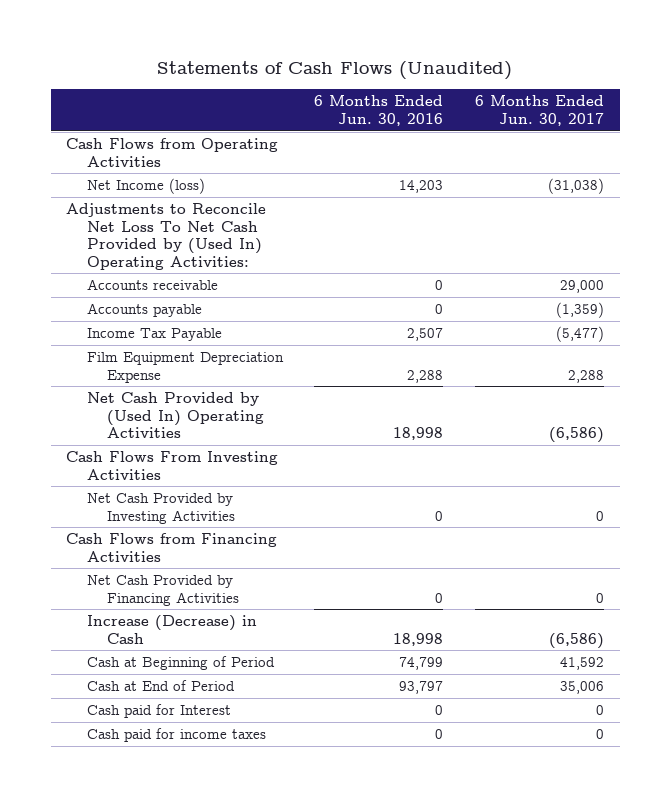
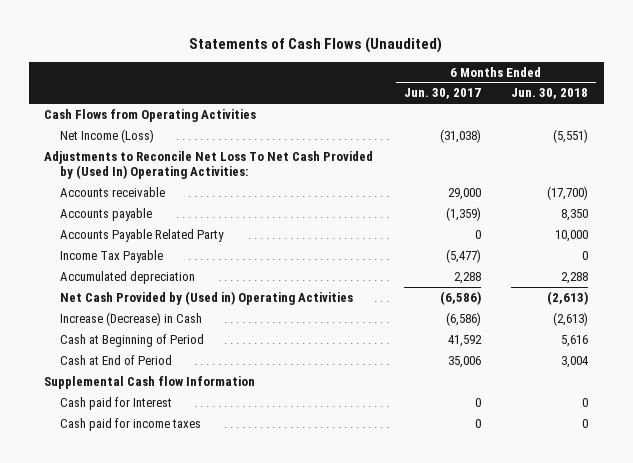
- | 6 Months Ended Jun. 30, 2016 | 6 Months Ended Jun. 30, 2017
+ | 6 Months Ended Jun. 30, 2017 | 6 Months Ended Jun. 30, 2018
- Net Income (loss) | 14,203 | (31,038)
+ Net Income (Loss) | (31,038) | (5,551)
+ Accounts Payable Related Party | 0 | 10,000
- Film Equipment Depreciation Expense | 2,288 | 2,288
- Net Cash Provided by (Used In) Operating Activities | 18,998 | (6,586)
- Cash Flows From Investing Activities
- Net Cash Provided by Investing Activities | 0 | 0
- Cash Flows from Financing Activities
- Net Cash Provided by Financing Activities | 0 | 0
+ Accumulated depreciation | 2,288 | 2,288
+ Net Cash Provided by (Used in) Operating Activities | (6,586) | (2,613)
+ Supplemental Cash flow Information

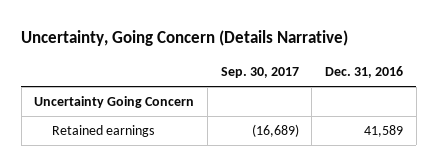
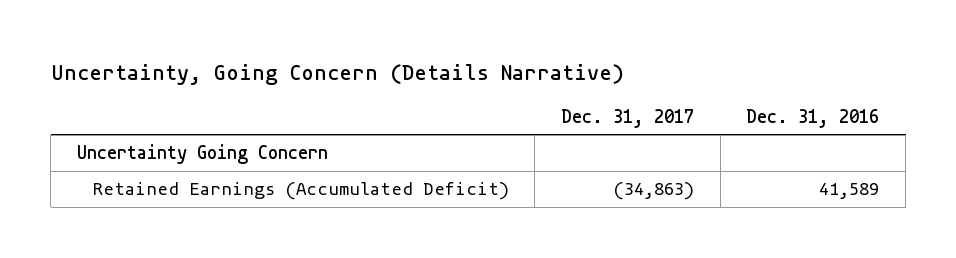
- | Sep. 30, 2017 | Dec. 31, 2016
+ | Dec. 31, 2017 | Dec. 31, 2016
- Retained earnings | (16,689) | 41,589
+ Retained Earnings (Accumulated Deficit) | (34,863) | 41,589

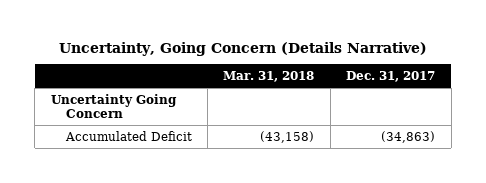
- | Dec. 31, 2017 | Dec. 31, 2016
+ | Mar. 31, 2018 | Dec. 31, 2017
- Retained Earnings (Accumulated Deficit) | (34,863) | 41,589
+ Accumulated Deficit | (43,158) | (34,863)

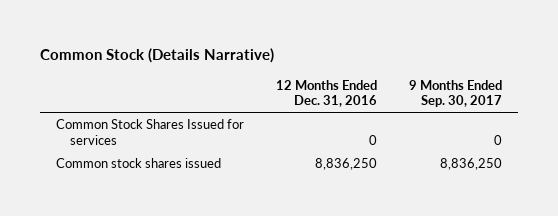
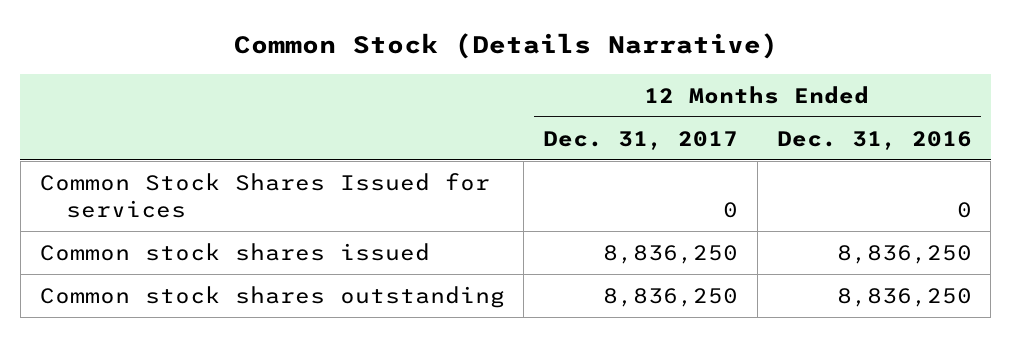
- | 12 Months Ended Dec. 31, 2016 | 9 Months Ended Sep. 30, 2017
+ | 12 Months Ended Dec. 31, 2017 | 12 Months Ended Dec. 31, 2016
+ Common stock shares outstanding | 8,836,250 | 8,836,250

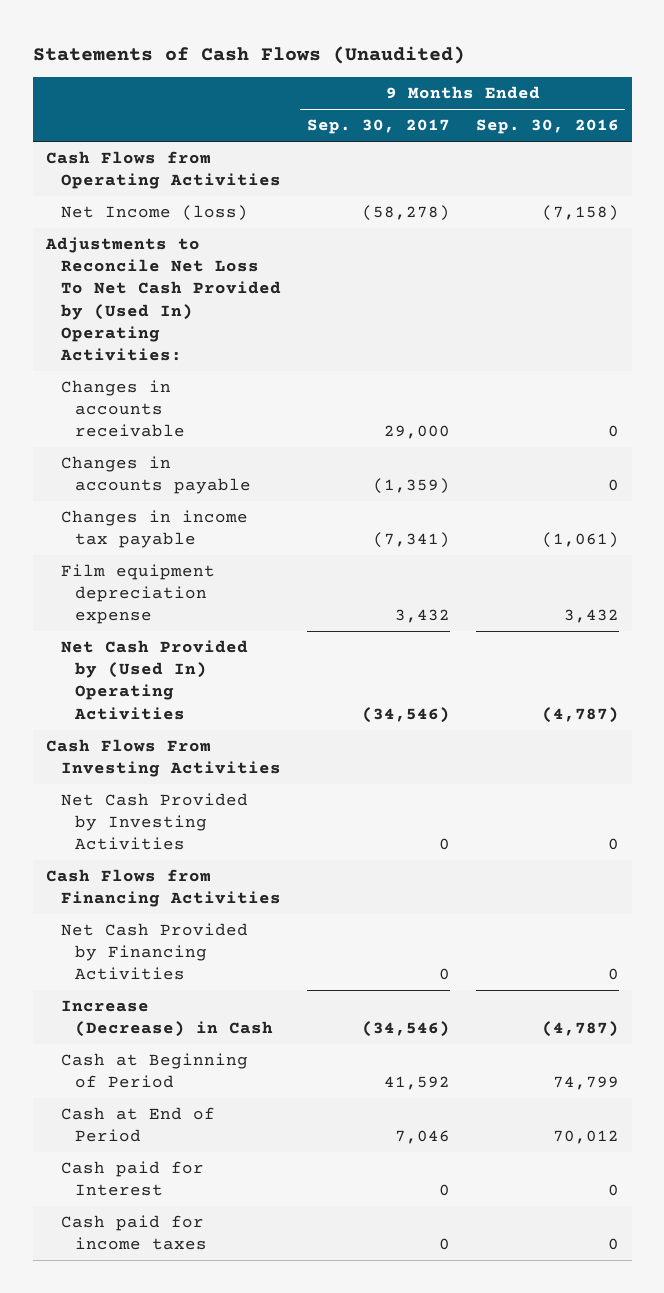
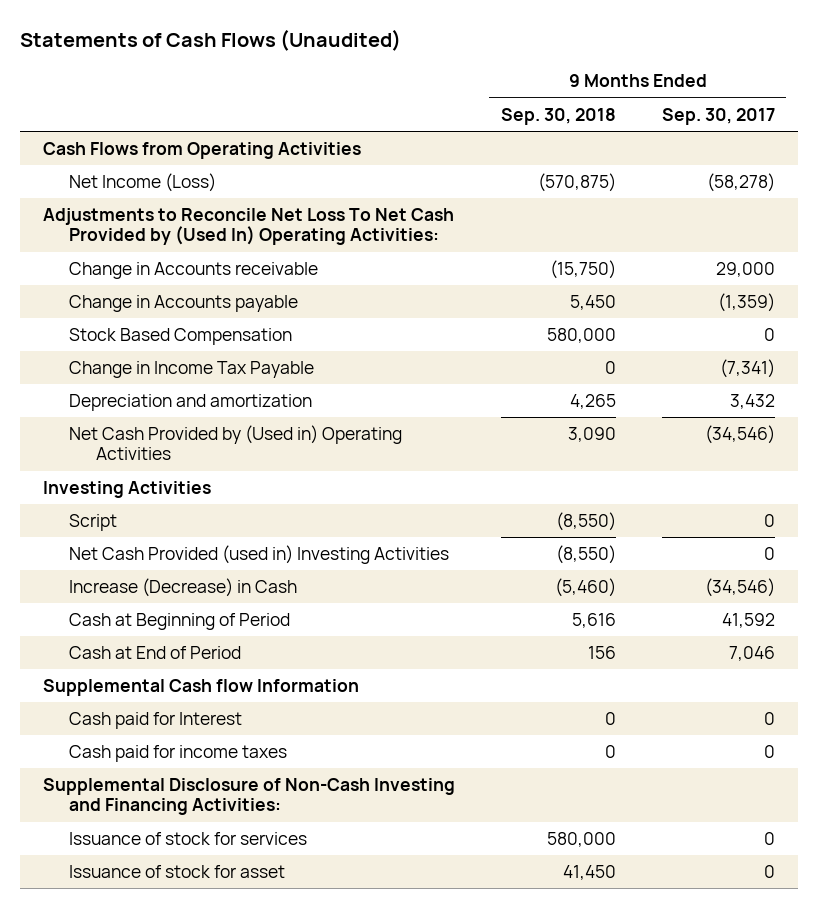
- | 9 Months Ended Sep. 30, 2017 | 9 Months Ended Sep. 30, 2016
+ | 9 Months Ended Sep. 30, 2018 | 9 Months Ended Sep. 30, 2017
- Net Income (loss) | (58,278) | (7,158)
+ Net Income (Loss) | (570,875) | (58,278)
- Changes in accounts receivable | 29,000 | 0
- Changes in accounts payable | (1,359) | 0
- Changes in income tax payable | (7,341) | (1,061)
- Film equipment depreciation expense | 3,432 | 3,432
- Net Cash Provided by (Used In) Operating Activities | (34,546) | (4,787)
- Cash Flows From Investing Activities
- Net Cash Provided by Investing Activities | 0 | 0
- Cash Flows from Financing Activities
- Net Cash Provided by Financing Activities | 0 | 0
+ Change in Accounts receivable | (15,750) | 29,000
+ Change in Accounts payable | 5,450 | (1,359)
+ Stock Based Compensation | 580,000 | 0
+ Change in Income Tax Payable | 0 | (7,341)
+ Depreciation and amortization | 4,265 | 3,432
+ Net Cash Provided by (Used in) Operating Activities | 3,090 | (34,546)
+ Investing Activities
+ Script | (8,550) | 0
+ Net Cash Provided (used in) Investing Activities | (8,550) | 0
+ Supplemental Cash flow Information
+ Supplemental Disclosure of Non-Cash Investing and Financing Activities:
+ Issuance of stock for services | 580,000 | 0
+ Issuance of stock for asset | 41,450 | 0

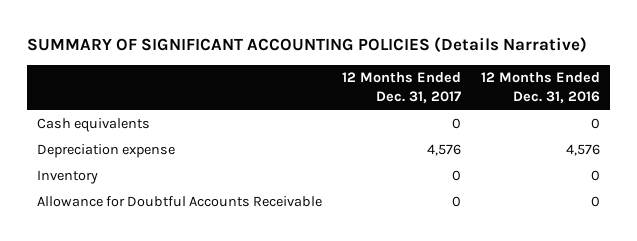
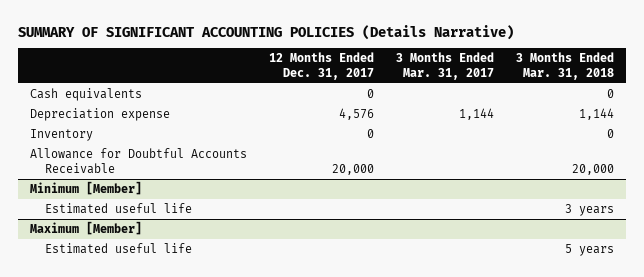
- | 12 Months Ended Dec. 31, 2017 | 12 Months Ended Dec. 31, 2016
+ | 12 Months Ended Dec. 31, 2017 | 3 Months Ended Mar. 31, 2017 | 3 Months Ended Mar. 31, 2018
- Allowance for Doubtful Accounts Receivable | 0 | 0
+ Allowance for Doubtful Accounts Receivable | 20,000 | | 20,000
+ Minimum [Member]
+ Estimated useful life | | | 3 years
+ Maximum [Member]
+ Estimated useful life | | | 5 years

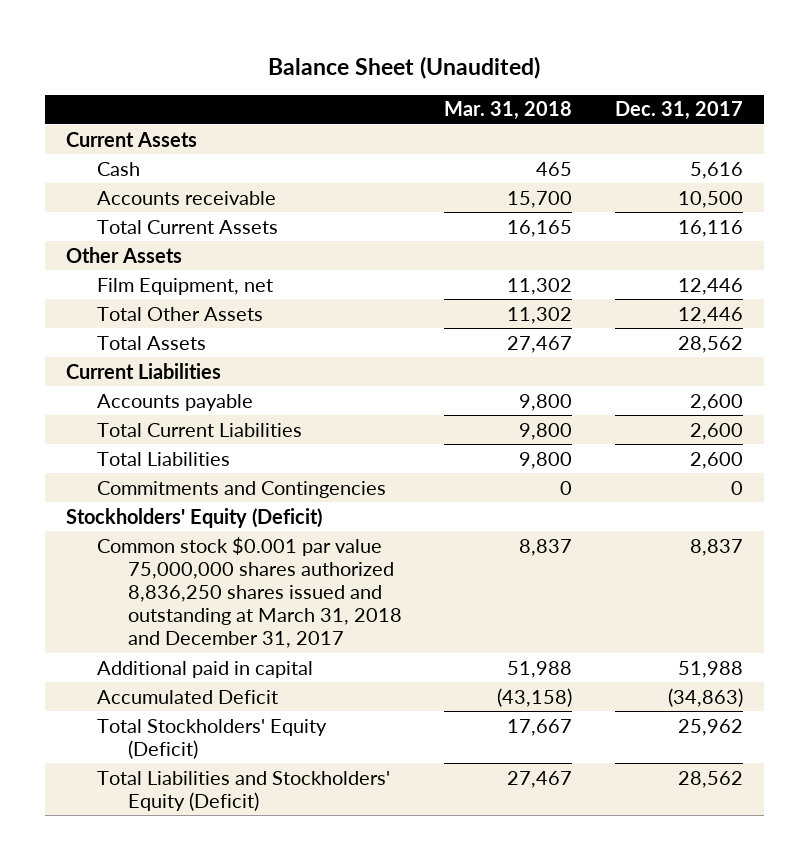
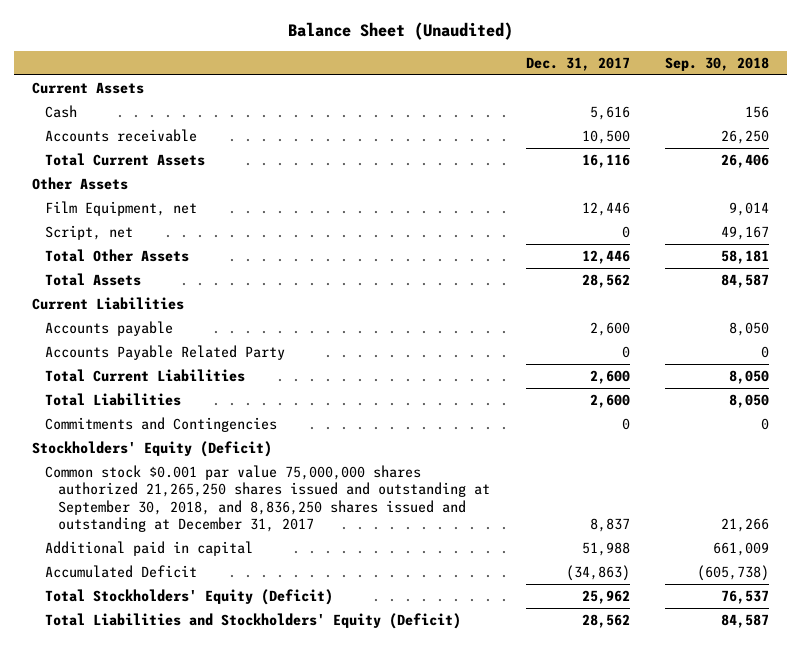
- | Mar. 31, 2018 | Dec. 31, 2017
+ | Dec. 31, 2017 | Sep. 30, 2018
+ Script, net | 0 | 49,167
+ Accounts Payable Related Party | 0 | 0
- Common stock $0.001 par value 75,000,000 shares authorized 8,836,250 shares issued and outstanding at March 31, 2018 and December 31, 2017 | 8,837 | 8,837
+ Common stock $0.001 par value 75,000,000 shares authorized 21,265,250 shares issued and outstanding at September 30, 2018, and 8,836,250 shares issued and outstanding at December 31, 2017 | 8,837 | 21,266

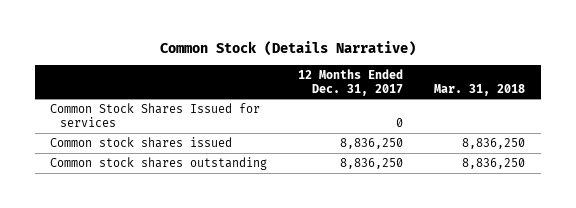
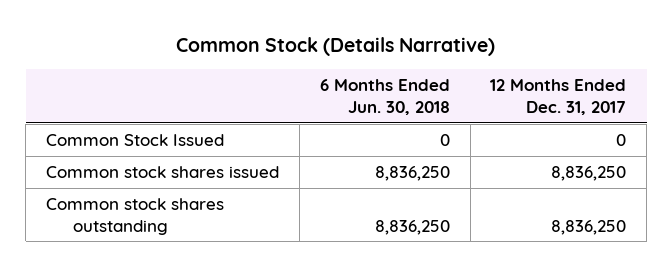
- | 12 Months Ended Dec. 31, 2017 | Mar. 31, 2018
+ | 6 Months Ended Jun. 30, 2018 | 12 Months Ended Dec. 31, 2017
- Common Stock Shares Issued for services | 0 |
+ Common Stock Issued | 0 | 0

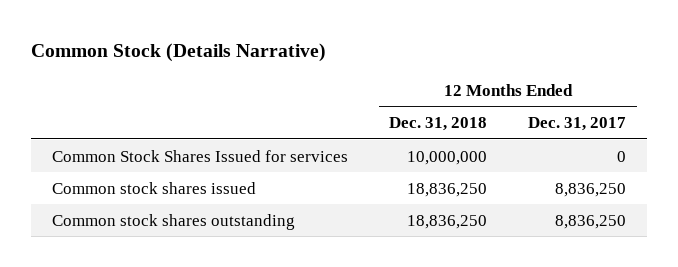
- | 6 Months Ended Jun. 30, 2018 | 12 Months Ended Dec. 31, 2017
+ | 12 Months Ended Dec. 31, 2018 | 12 Months Ended Dec. 31, 2017
- Common Stock Issued | 0 | 0
+ Common Stock Shares Issued for services | 10,000,000 | 0

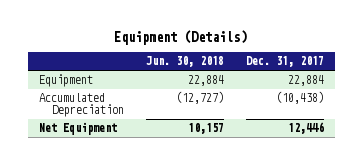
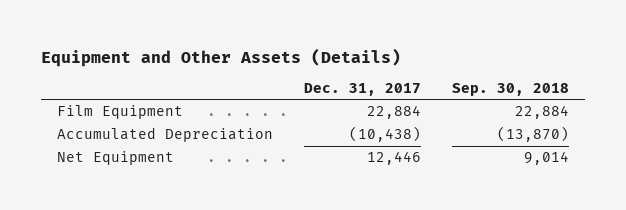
- Equipment (Details)
+ Equipment and Other Assets (Details)
- | Jun. 30, 2018 | Dec. 31, 2017
+ | Dec. 31, 2017 | Sep. 30, 2018
- Equipment | 22,884 | 22,884
+ Film Equipment | 22,884 | 22,884

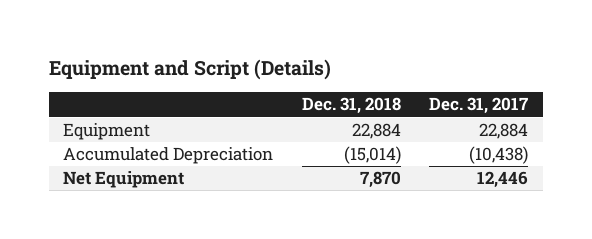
- Equipment and Other Assets (Details)
+ Equipment and Script (Details)
- | Dec. 31, 2017 | Sep. 30, 2018
+ | Dec. 31, 2018 | Dec. 31, 2017
- Film Equipment | 22,884 | 22,884
+ Equipment | 22,884 | 22,884

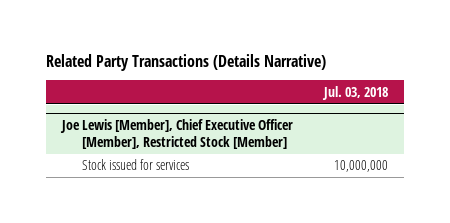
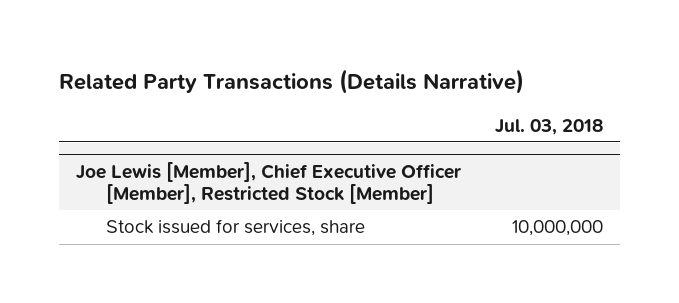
@ Joe Lewis [Member], Chief Executive Officer [Member], Restricted Stock [Member]
- Stock issued for services | 10,000,000
+ Stock issued for services, share | 10,000,000

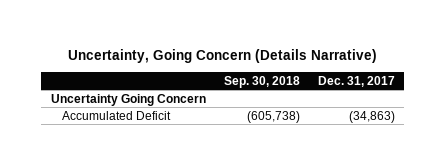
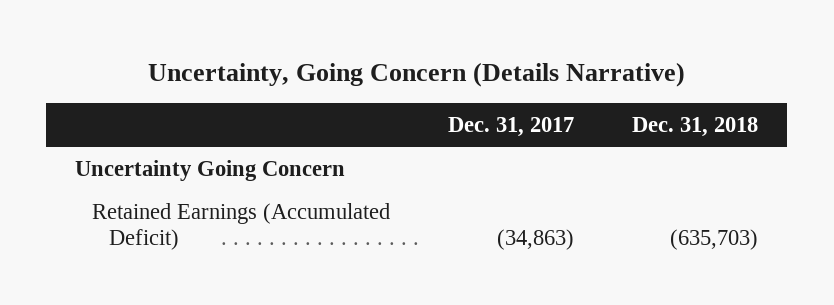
- | Sep. 30, 2018 | Dec. 31, 2017
+ | Dec. 31, 2017 | Dec. 31, 2018
- Accumulated Deficit | (605,738) | (34,863)
+ Retained Earnings (Accumulated Deficit) | (34,863) | (635,703)

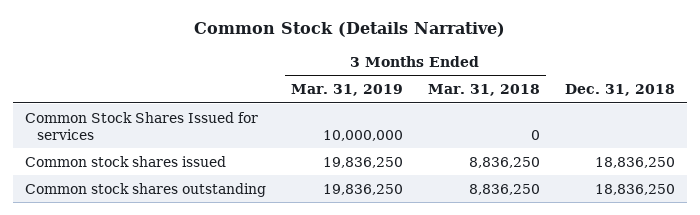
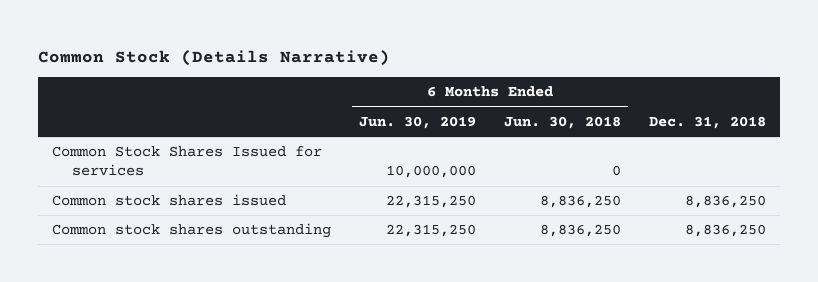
- | 3 Months Ended Mar. 31, 2019 | 3 Months Ended Mar. 31, 2018 | Dec. 31, 2018
+ | 6 Months Ended Jun. 30, 2019 | 6 Months Ended Jun. 30, 2018 | Dec. 31, 2018
- Common stock shares issued | 19,836,250 | 8,836,250 | 18,836,250
- Common stock shares outstanding | 19,836,250 | 8,836,250 | 18,836,250
+ Common stock shares issued | 22,315,250 | 8,836,250 | 8,836,250
+ Common stock shares outstanding | 22,315,250 | 8,836,250 | 8,836,250

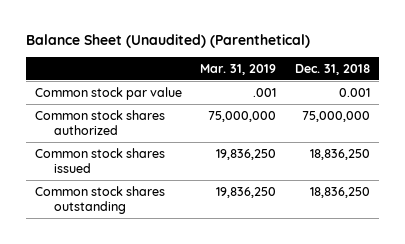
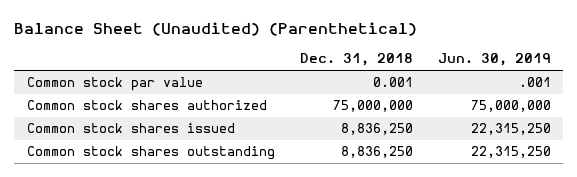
- | Mar. 31, 2019 | Dec. 31, 2018
+ | Dec. 31, 2018 | Jun. 30, 2019
- Common stock shares issued | 19,836,250 | 18,836,250
- Common stock shares outstanding | 19,836,250 | 18,836,250
+ Common stock shares issued | 8,836,250 | 22,315,250
+ Common stock shares outstanding | 8,836,250 | 22,315,250

